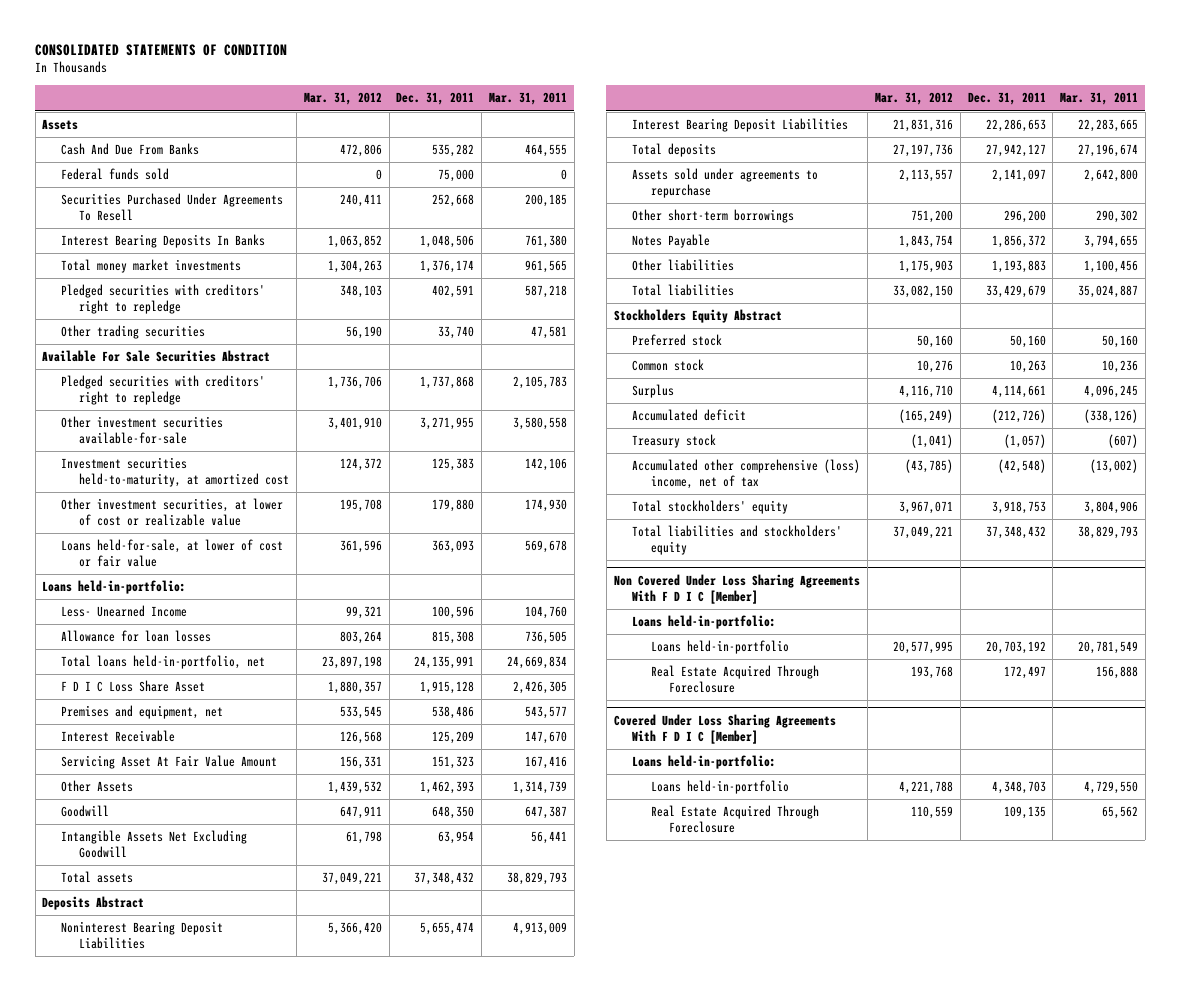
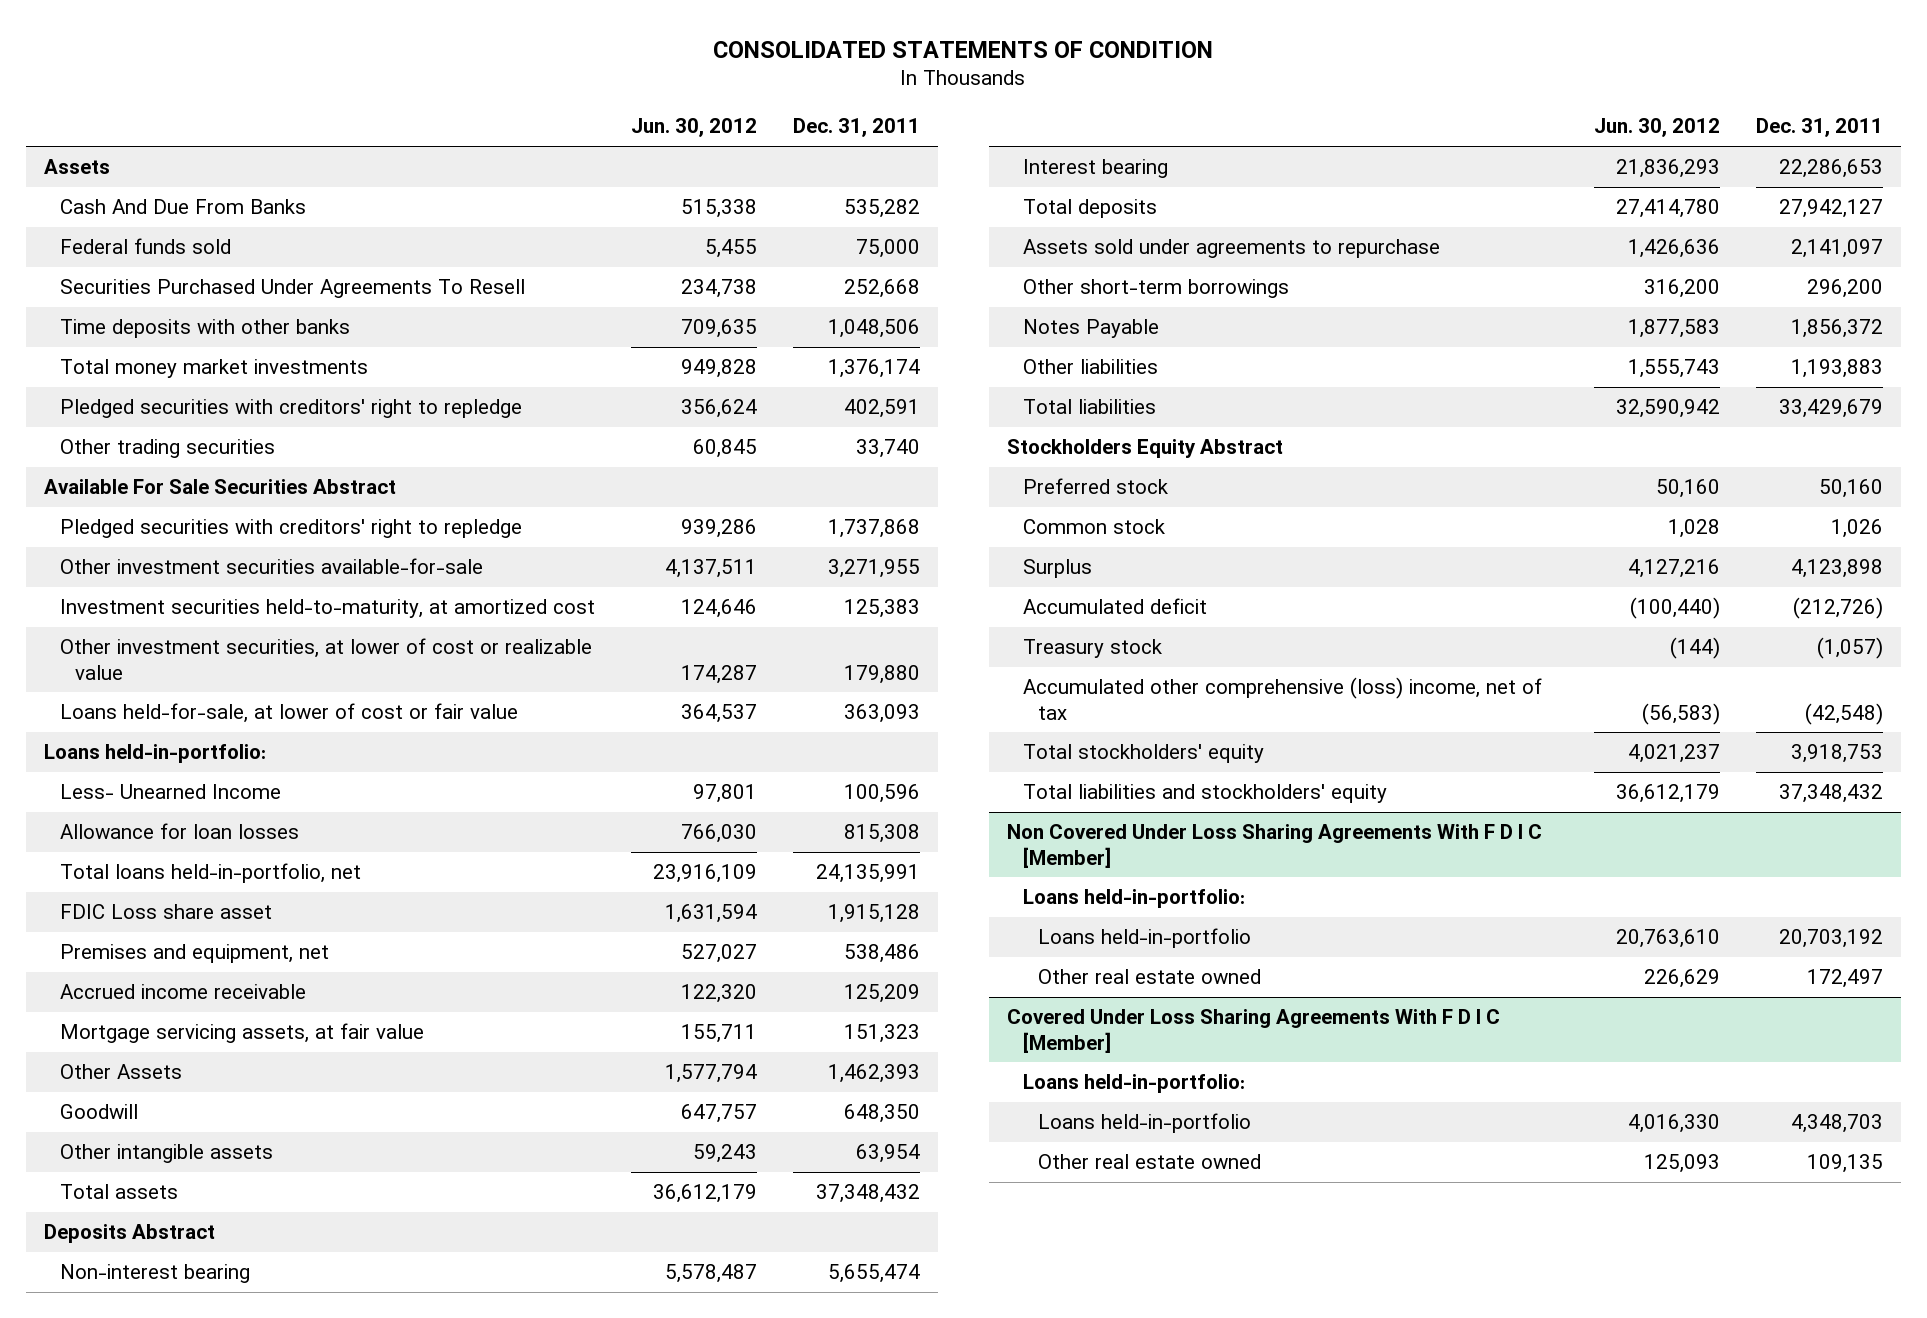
- | Mar. 31, 2012 | Dec. 31, 2011 | Mar. 31, 2011
+ | Jun. 30, 2012 | Dec. 31, 2011
- Interest Bearing Deposits In Banks | 1,063,852 | 1,048,506 | 761,380
+ Time deposits with other banks | 709,635 | 1,048,506
- F D I C Loss Share Asset | 1,880,357 | 1,915,128 | 2,426,305
+ FDIC Loss share asset | 1,631,594 | 1,915,128
- Interest Receivable | 126,568 | 125,209 | 147,670
- Servicing Asset At Fair Value Amount | 156,331 | 151,323 | 167,416
+ Accrued income receivable | 122,320 | 125,209
+ Mortgage servicing assets, at fair value | 155,711 | 151,323
- Intangible Assets Net Excluding Goodwill | 61,798 | 63,954 | 56,441
+ Other intangible assets | 59,243 | 63,954
- Noninterest Bearing Deposit Liabilities | 5,366,420 | 5,655,474 | 4,913,009
- Interest Bearing Deposit Liabilities | 21,831,316 | 22,286,653 | 22,283,665
+ Non-interest bearing | 5,578,487 | 5,655,474
+ Interest bearing | 21,836,293 | 22,286,653
- Common stock | 10,276 | 10,263 | 10,236
- Surplus | 4,116,710 | 4,114,661 | 4,096,245
+ Common stock | 1,028 | 1,026
+ Surplus | 4,127,216 | 4,123,898
@ Non Covered Under Loss Sharing Agreements With F D I C [Member]
- Real Estate Acquired Through Foreclosure | 193,768 | 172,497 | 156,888
+ Other real estate owned | 226,629 | 172,497
@ Covered Under Loss Sharing Agreements With F D I C [Member]
- Real Estate Acquired Through Foreclosure | 110,559 | 109,135 | 65,562
+ Other real estate owned | 125,093 | 109,135

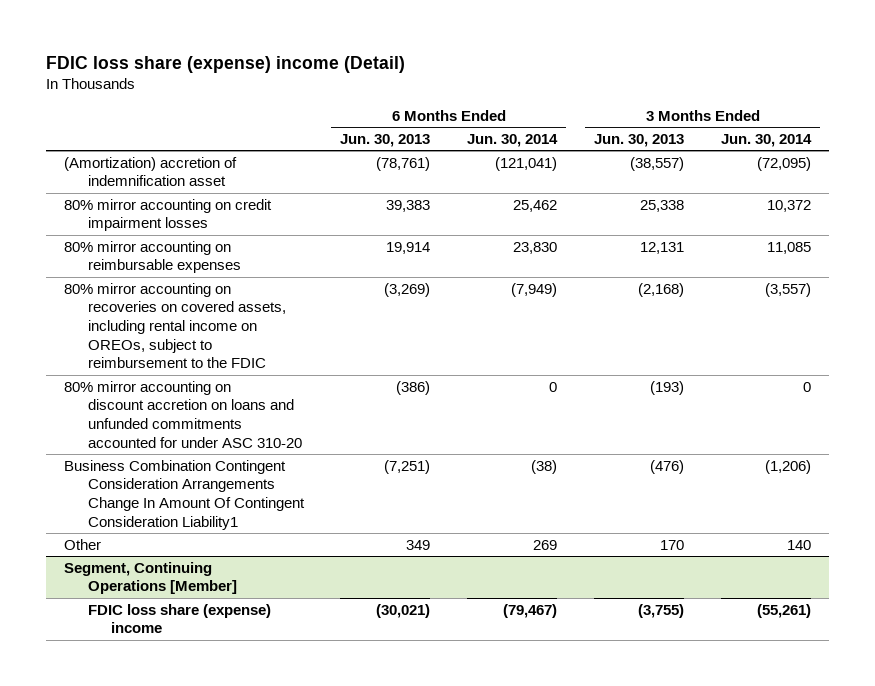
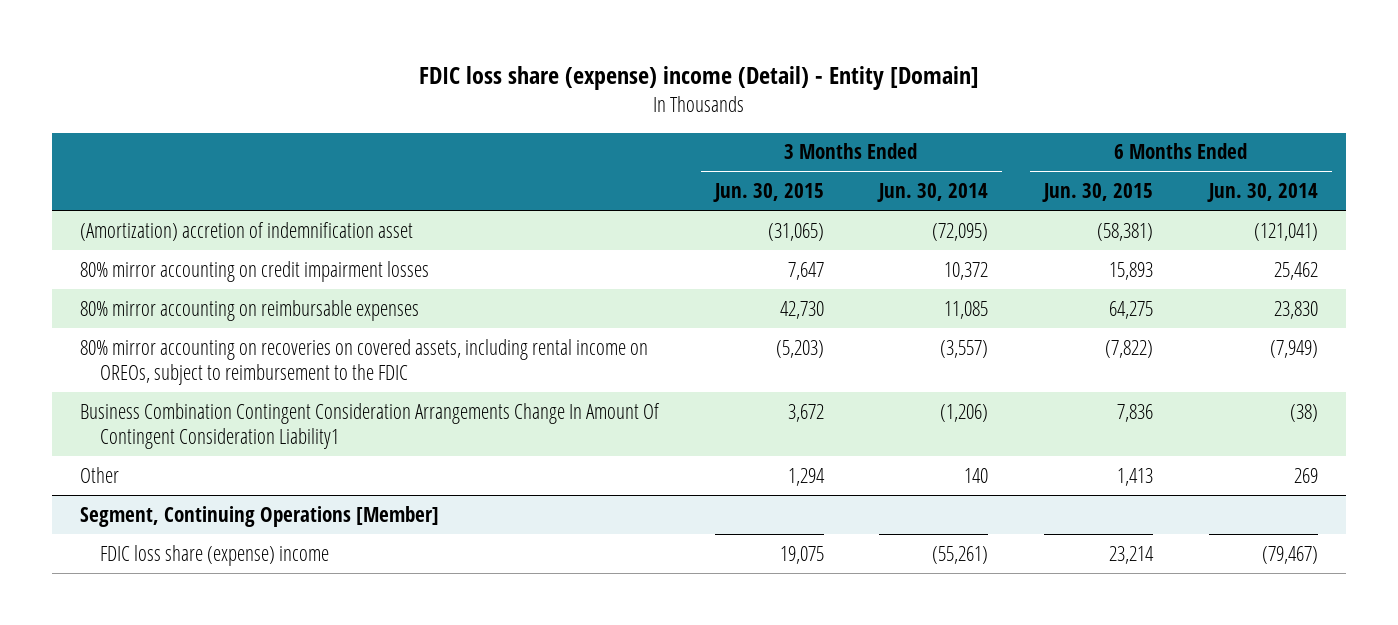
- FDIC loss share (expense) income (Detail)
+ FDIC loss share (expense) income (Detail) - Entity [Domain]
- | 6 Months Ended Jun. 30, 2013 | 6 Months Ended Jun. 30, 2014 | 3 Months Ended Jun. 30, 2013 | 3 Months Ended Jun. 30, 2014
+ | 3 Months Ended Jun. 30, 2015 | 3 Months Ended Jun. 30, 2014 | 6 Months Ended Jun. 30, 2015 | 6 Months Ended Jun. 30, 2014
- 80% mirror accounting on discount accretion on loans and unfunded commitments accounted for under ASC 310-20 | (386) | 0 | (193) | 0

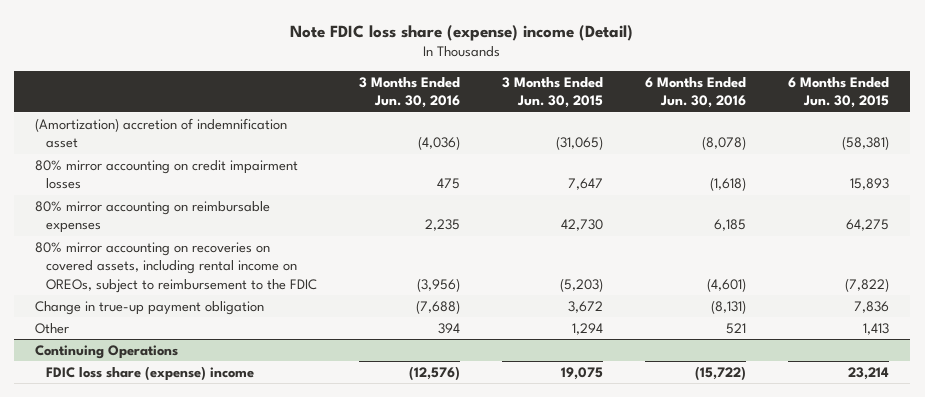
- FDIC loss share (expense) income (Detail) - Entity [Domain]
+ Note FDIC loss share (expense) income (Detail)
- | 3 Months Ended Jun. 30, 2015 | 3 Months Ended Jun. 30, 2014 | 6 Months Ended Jun. 30, 2015 | 6 Months Ended Jun. 30, 2014
+ | 3 Months Ended Jun. 30, 2016 | 3 Months Ended Jun. 30, 2015 | 6 Months Ended Jun. 30, 2016 | 6 Months Ended Jun. 30, 2015
- Business Combination Contingent Consideration Arrangements Change In Amount Of Contingent Consideration Liability1 | 3,672 | (1,206) | 7,836 | (38)
+ Change in true-up payment obligation | (7,688) | 3,672 | (8,131) | 7,836
- Segment, Continuing Operations [Member]
+ Continuing Operations

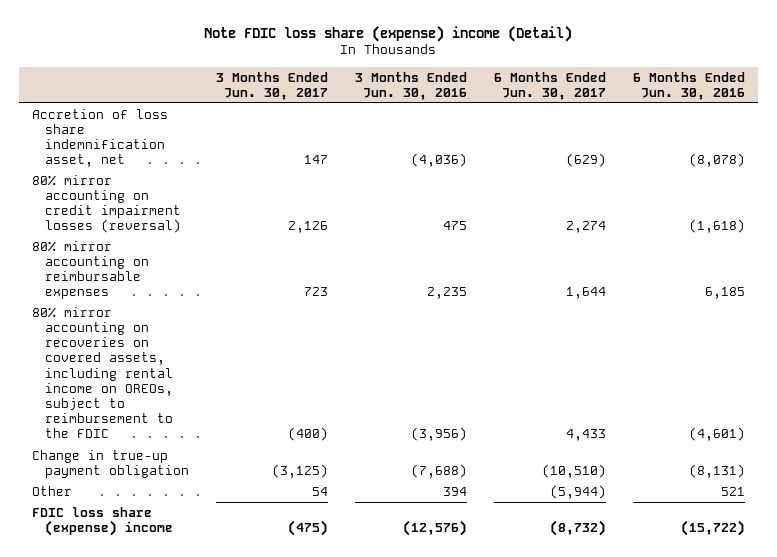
- | 3 Months Ended Jun. 30, 2016 | 3 Months Ended Jun. 30, 2015 | 6 Months Ended Jun. 30, 2016 | 6 Months Ended Jun. 30, 2015
+ | 3 Months Ended Jun. 30, 2017 | 3 Months Ended Jun. 30, 2016 | 6 Months Ended Jun. 30, 2017 | 6 Months Ended Jun. 30, 2016
- (Amortization) accretion of indemnification asset | (4,036) | (31,065) | (8,078) | (58,381)
- 80% mirror accounting on credit impairment losses | 475 | 7,647 | (1,618) | 15,893
+ Accretion of loss share indemnification asset, net | 147 | (4,036) | (629) | (8,078)
+ 80% mirror accounting on credit impairment losses (reversal) | 2,126 | 475 | 2,274 | (1,618)
- Continuing Operations

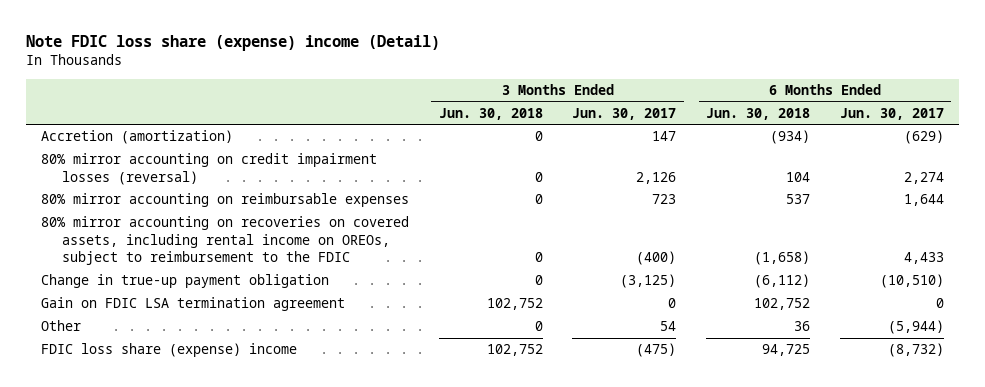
- | 3 Months Ended Jun. 30, 2017 | 3 Months Ended Jun. 30, 2016 | 6 Months Ended Jun. 30, 2017 | 6 Months Ended Jun. 30, 2016
+ | 3 Months Ended Jun. 30, 2018 | 3 Months Ended Jun. 30, 2017 | 6 Months Ended Jun. 30, 2018 | 6 Months Ended Jun. 30, 2017
- Accretion of loss share indemnification asset, net | 147 | (4,036) | (629) | (8,078)
+ Accretion (amortization) | 0 | 147 | (934) | (629)
+ Gain on FDIC LSA termination agreement | 102,752 | 0 | 102,752 | 0

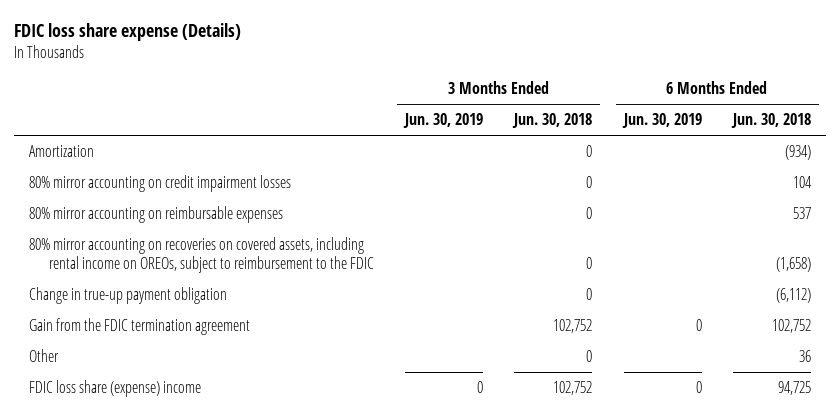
- Note FDIC loss share (expense) income (Detail)
+ FDIC loss share expense (Details)
- | 3 Months Ended Jun. 30, 2018 | 3 Months Ended Jun. 30, 2017 | 6 Months Ended Jun. 30, 2018 | 6 Months Ended Jun. 30, 2017
+ | 3 Months Ended Jun. 30, 2019 | 3 Months Ended Jun. 30, 2018 | 6 Months Ended Jun. 30, 2019 | 6 Months Ended Jun. 30, 2018
- Accretion (amortization) | 0 | 147 | (934) | (629)
- 80% mirror accounting on credit impairment losses (reversal) | 0 | 2,126 | 104 | 2,274
+ Amortization | | 0 | | (934)
+ 80% mirror accounting on credit impairment losses | | 0 | | 104
- Gain on FDIC LSA termination agreement | 102,752 | 0 | 102,752 | 0
+ Gain from the FDIC termination agreement | | 102,752 | 0 | 102,752

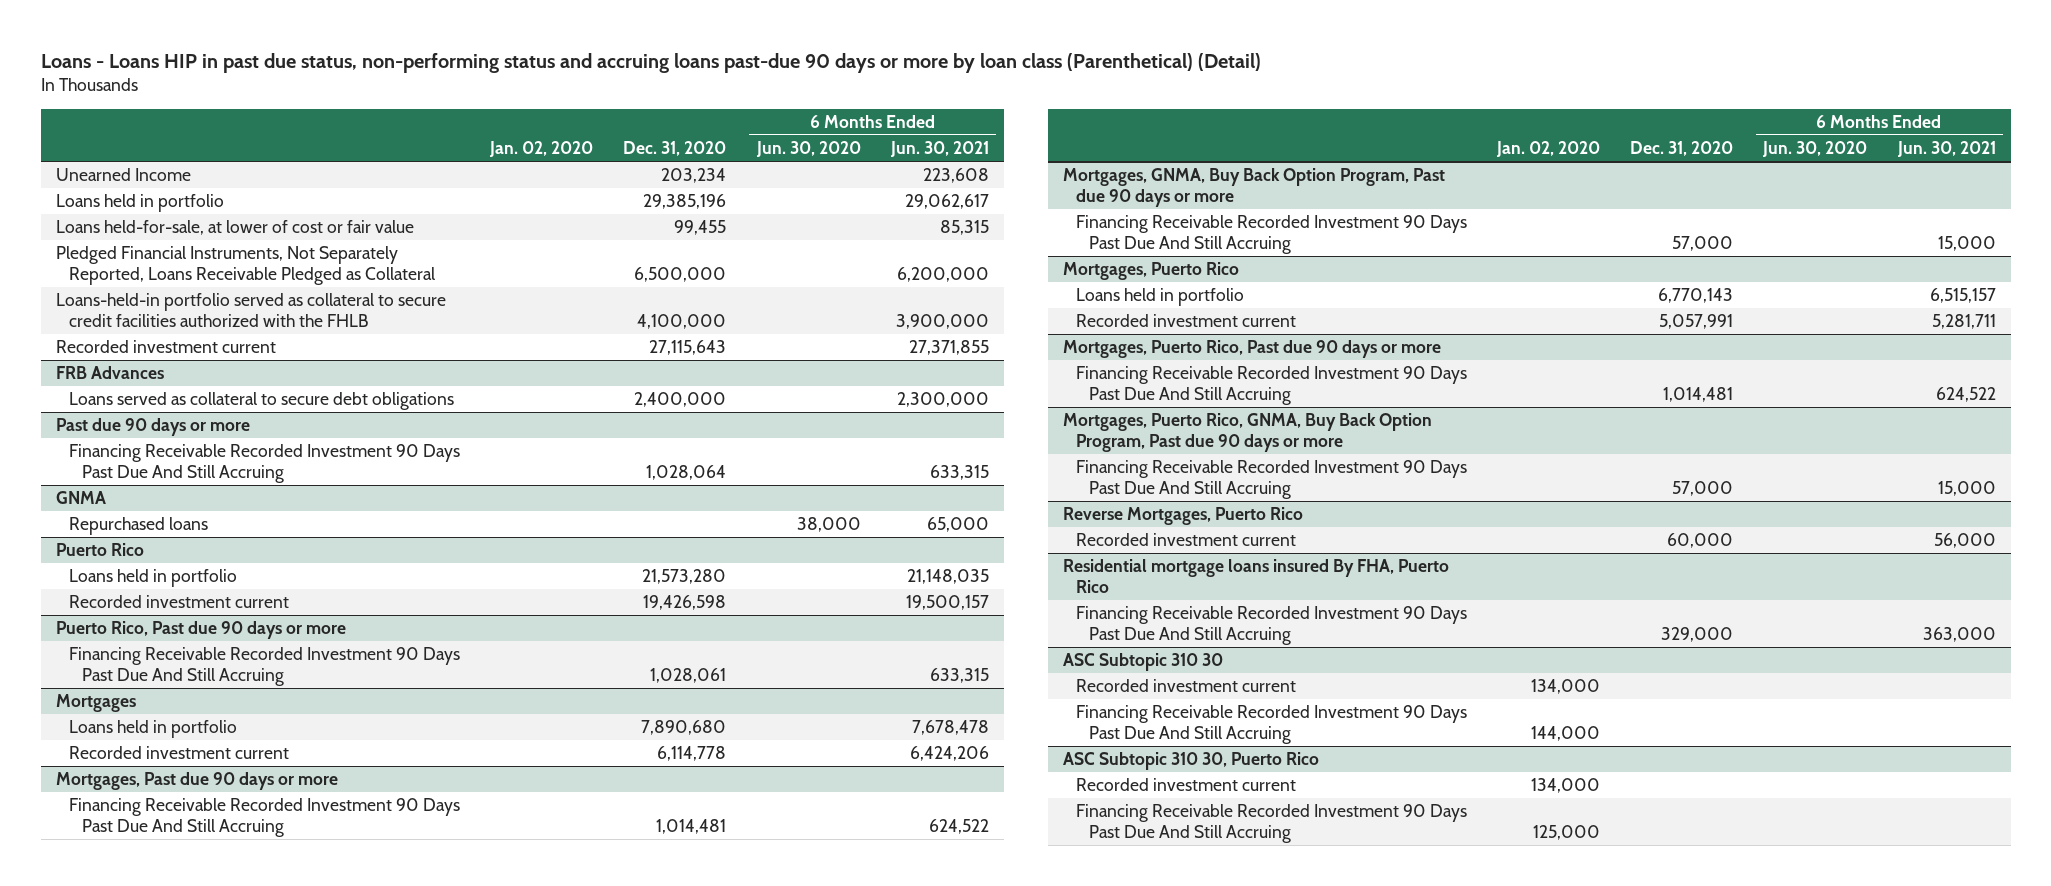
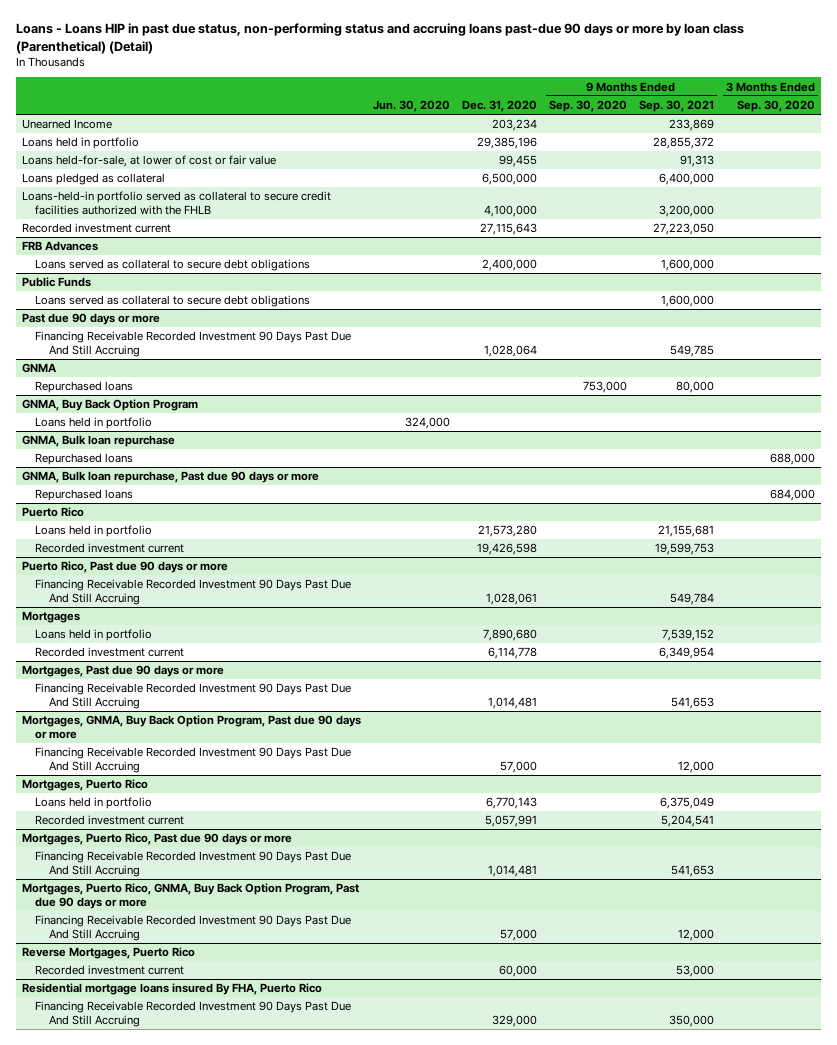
- | Jan. 02, 2020 | Dec. 31, 2020 | 6 Months Ended Jun. 30, 2020 | 6 Months Ended Jun. 30, 2021
+ | Jun. 30, 2020 | Dec. 31, 2020 | 9 Months Ended Sep. 30, 2020 | 9 Months Ended Sep. 30, 2021 | 3 Months Ended Sep. 30, 2020
- Pledged Financial Instruments, Not Separately Reported, Loans Receivable Pledged as Collateral | | 6,500,000 | | 6,200,000
+ Loans pledged as collateral | | 6,500,000 | | 6,400,000 |
+ Public Funds
+ Loans served as collateral to secure debt obligations | | | | 1,600,000 |
+ GNMA, Buy Back Option Program
+ Loans held in portfolio | 324,000 | | | |
+ GNMA, Bulk loan repurchase
+ Repurchased loans | | | | | 688,000
+ GNMA, Bulk loan repurchase, Past due 90 days or more
+ Repurchased loans | | | | | 684,000
- ASC Subtopic 310 30
- Recorded investment current | 134,000 | | |
- Financing Receivable Recorded Investment 90 Days Past Due And Still Accruing | 144,000 | | |
- ASC Subtopic 310 30, Puerto Rico
- Recorded investment current | 134,000 | | |
- Financing Receivable Recorded Investment 90 Days Past Due And Still Accruing | 125,000 | | |

